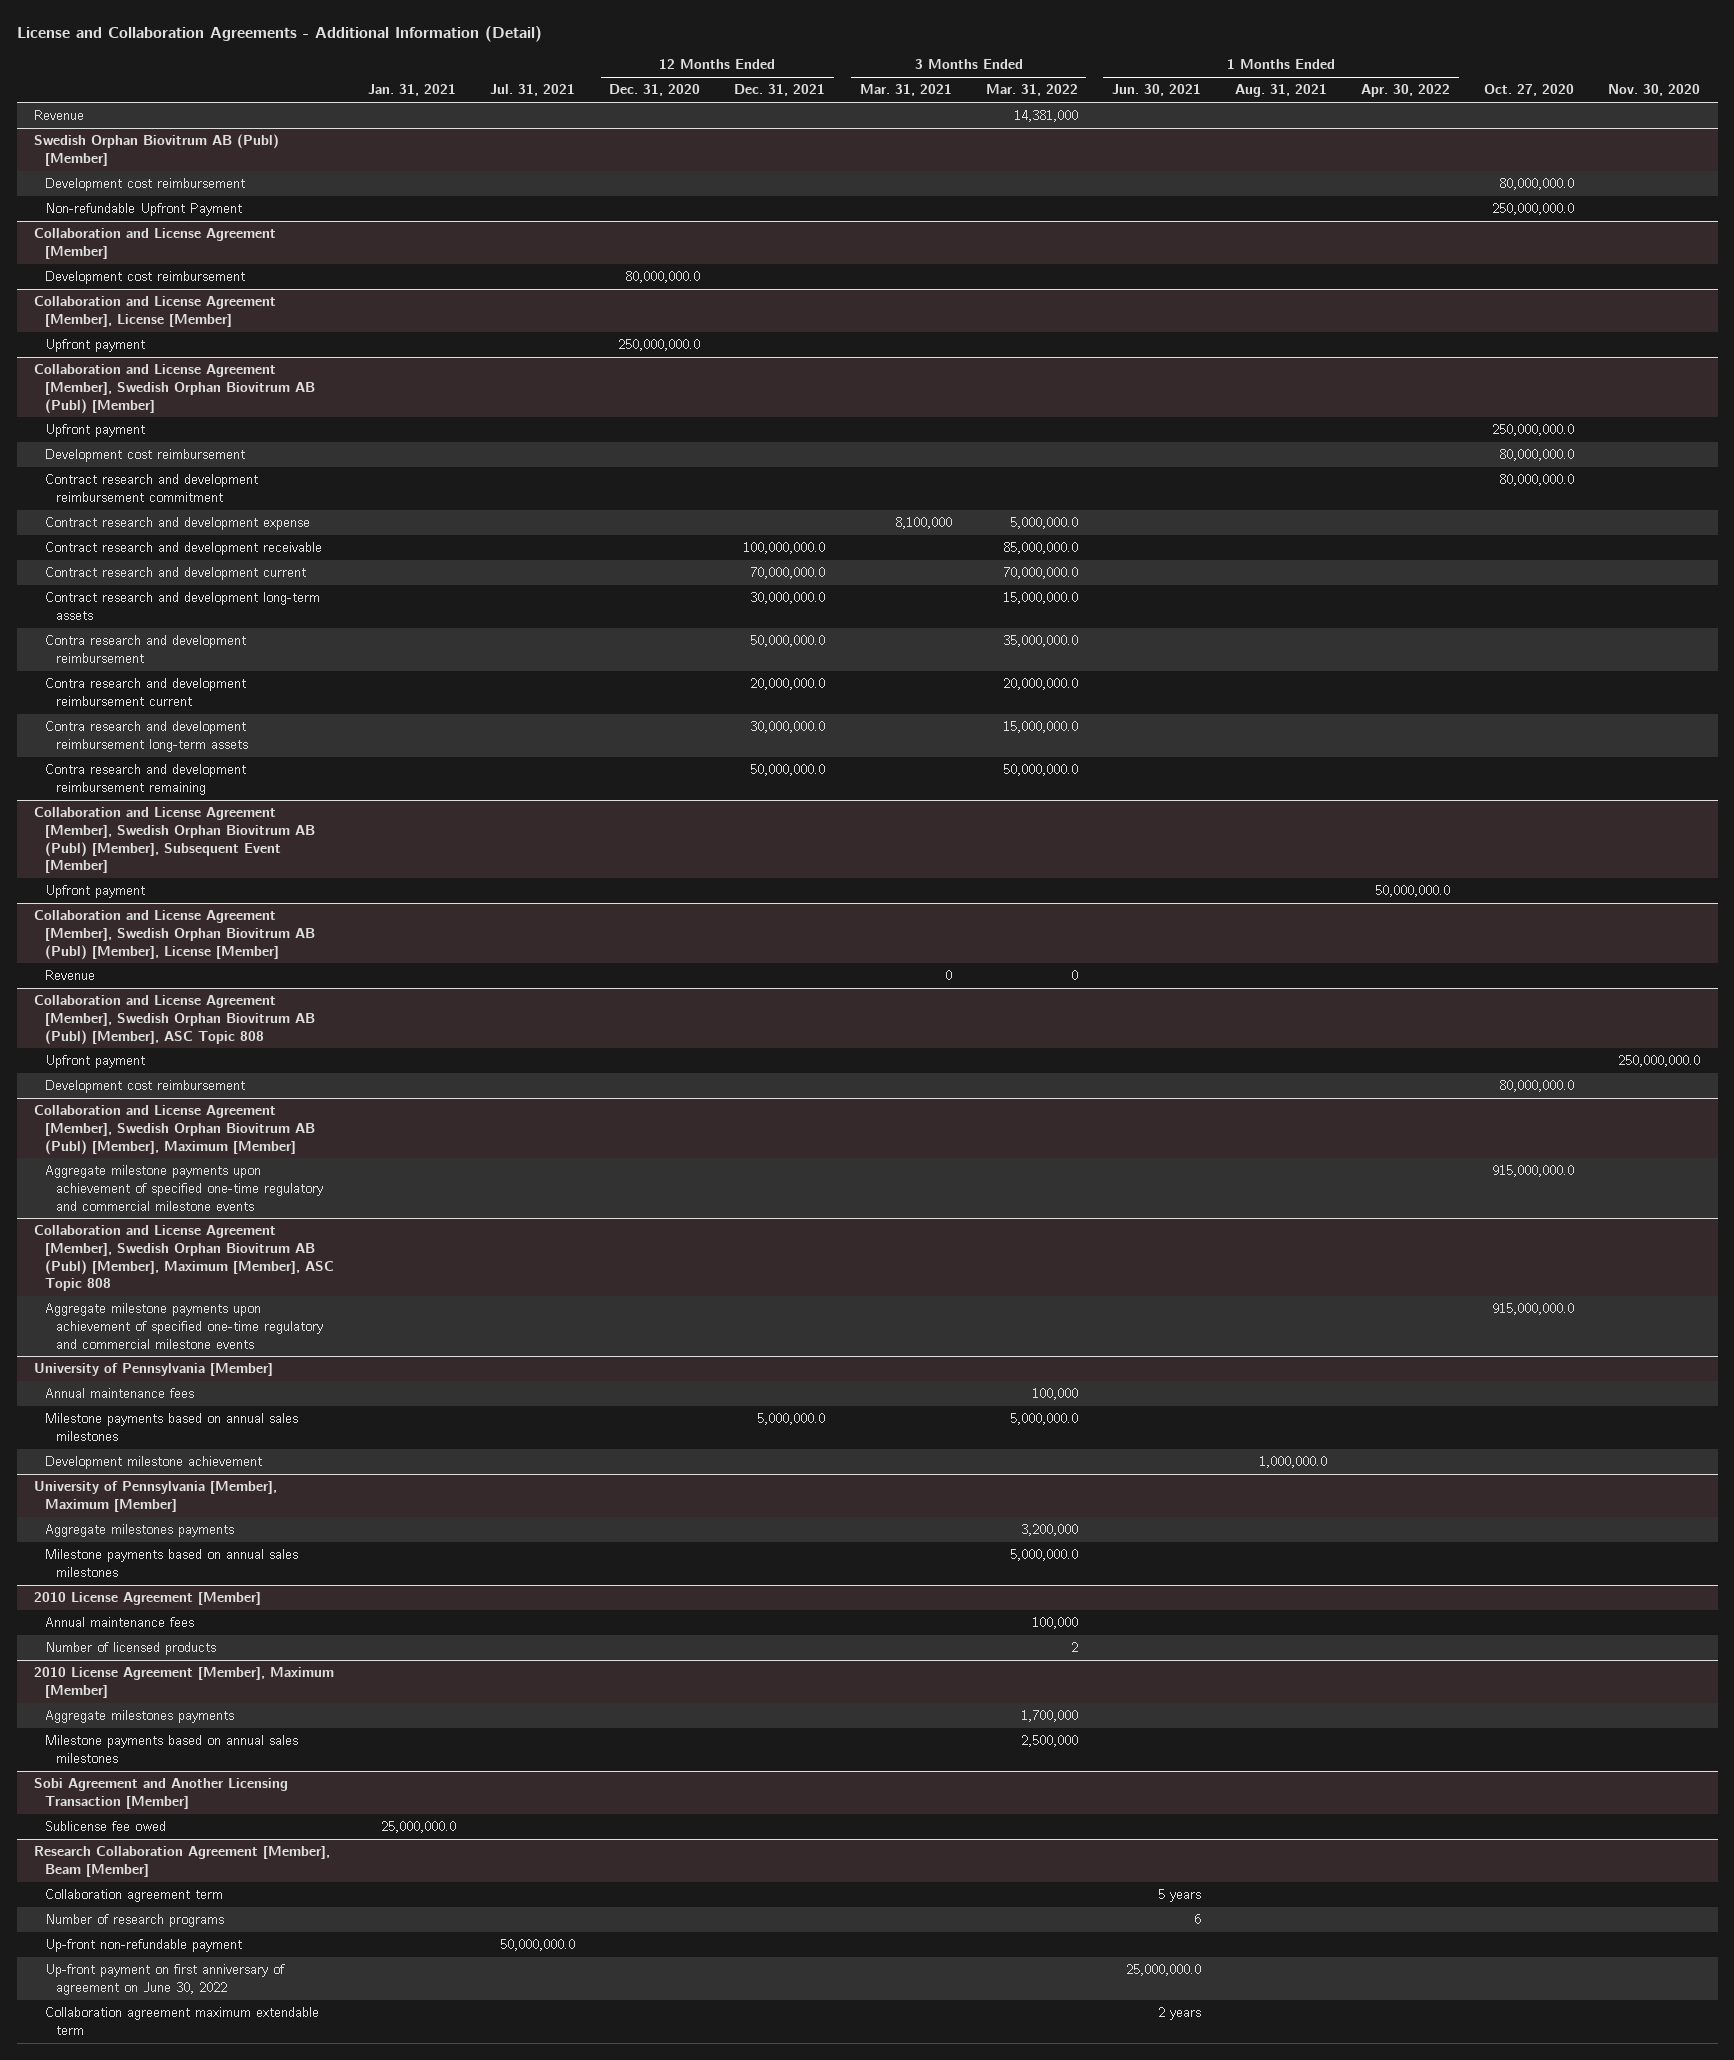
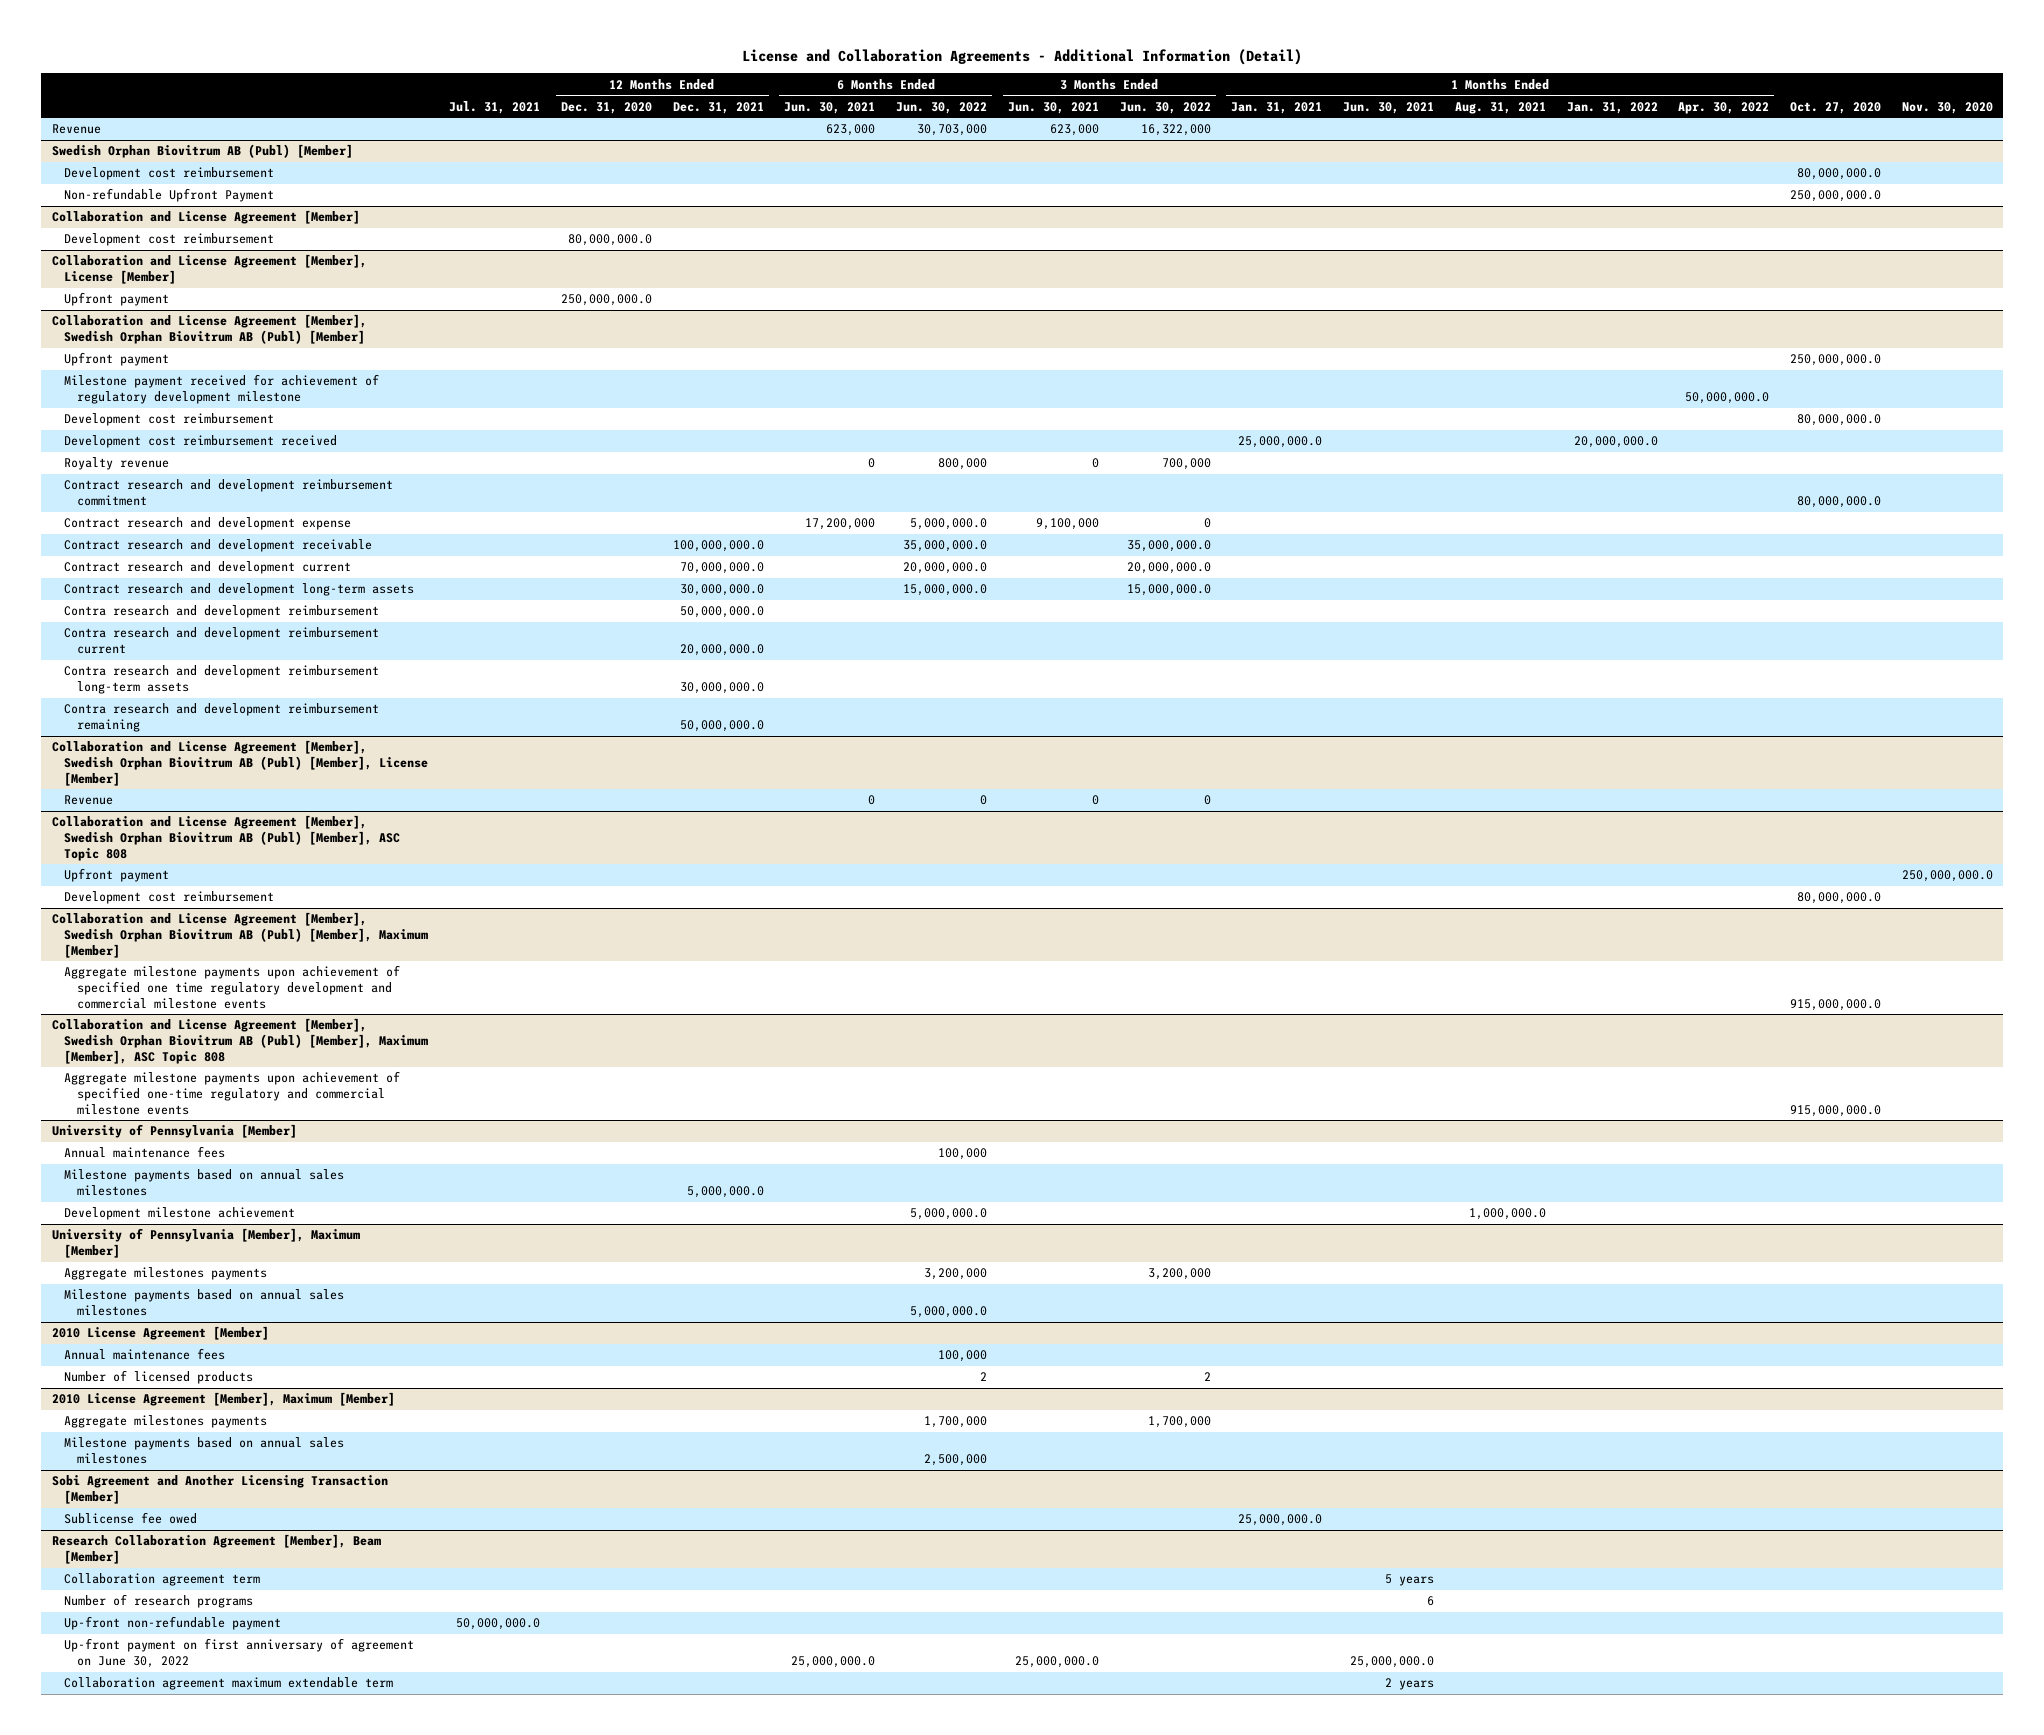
- | Jan. 31, 2021 | Jul. 31, 2021 | 12 Months Ended Dec. 31, 2020 | 12 Months Ended Dec. 31, 2021 | 3 Months Ended Mar. 31, 2021 | 3 Months Ended Mar. 31, 2022 | 1 Months Ended Jun. 30, 2021 | 1 Months Ended Aug. 31, 2021 | 1 Months Ended Apr. 30, 2022 | Oct. 27, 2020 | Nov. 30, 2020
+ | Jul. 31, 2021 | 12 Months Ended Dec. 31, 2020 | 12 Months Ended Dec. 31, 2021 | 6 Months Ended Jun. 30, 2021 | 6 Months Ended Jun. 30, 2022 | 3 Months Ended Jun. 30, 2021 | 3 Months Ended Jun. 30, 2022 | 1 Months Ended Jan. 31, 2021 | 1 Months Ended Jun. 30, 2021 | 1 Months Ended Aug. 31, 2021 | 1 Months Ended Jan. 31, 2022 | 1 Months Ended Apr. 30, 2022 | Oct. 27, 2020 | Nov. 30, 2020
@ Collaboration and License Agreement [Member], Swedish Orphan Biovitrum AB (Publ) [Member]
+ Milestone payment received for achievement of regulatory development milestone | | | | | | | | | | | | 50,000,000.0 | |
+ Development cost reimbursement received | | | | | | | | 25,000,000.0 | | | 20,000,000.0 | | |
+ Royalty revenue | | | | 0 | 800,000 | 0 | 700,000 | | | | | | |
- Collaboration and License Agreement [Member], Swedish Orphan Biovitrum AB (Publ) [Member], Subsequent Event [Member]
- Upfront payment | | | | | | | | | 50,000,000.0 | |
@ Collaboration and License Agreement [Member], Swedish Orphan Biovitrum AB (Publ) [Member], Maximum [Member]
- Aggregate milestone payments upon achievement of specified one-time regulatory and commercial milestone events | | | | | | | | | | 915,000,000.0 |
+ Aggregate milestone payments upon achievement of specified one time regulatory development and commercial milestone events | | | | | | | | | | | | | 915,000,000.0 |

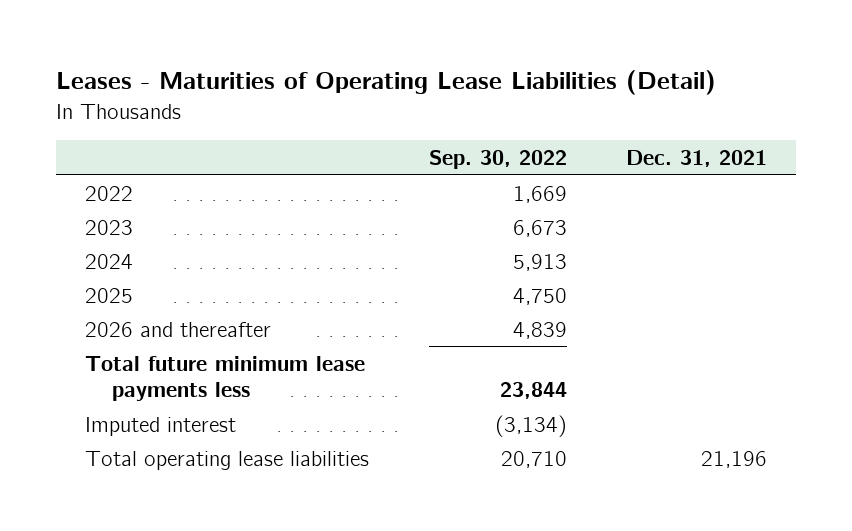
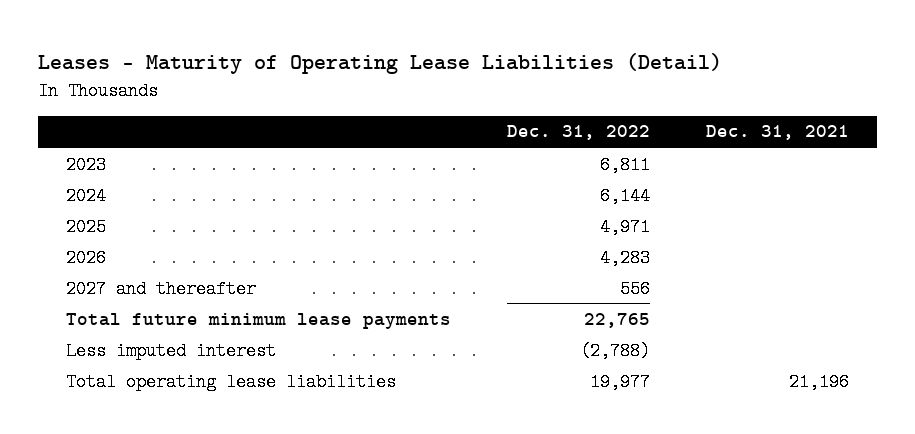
- Leases - Maturities of Operating Lease Liabilities (Detail)
+ Leases - Maturity of Operating Lease Liabilities (Detail)
- | Sep. 30, 2022 | Dec. 31, 2021
+ | Dec. 31, 2022 | Dec. 31, 2021
- 2022 | 1,669 |
- 2026 and thereafter | 4,839 |
- Total future minimum lease payments less | 23,844 |
- Imputed interest | (3,134) |
+ 2026 | 4,283 |
+ 2027 and thereafter | 556 |
+ Total future minimum lease payments | 22,765 |
+ Less imputed interest | (2,788) |

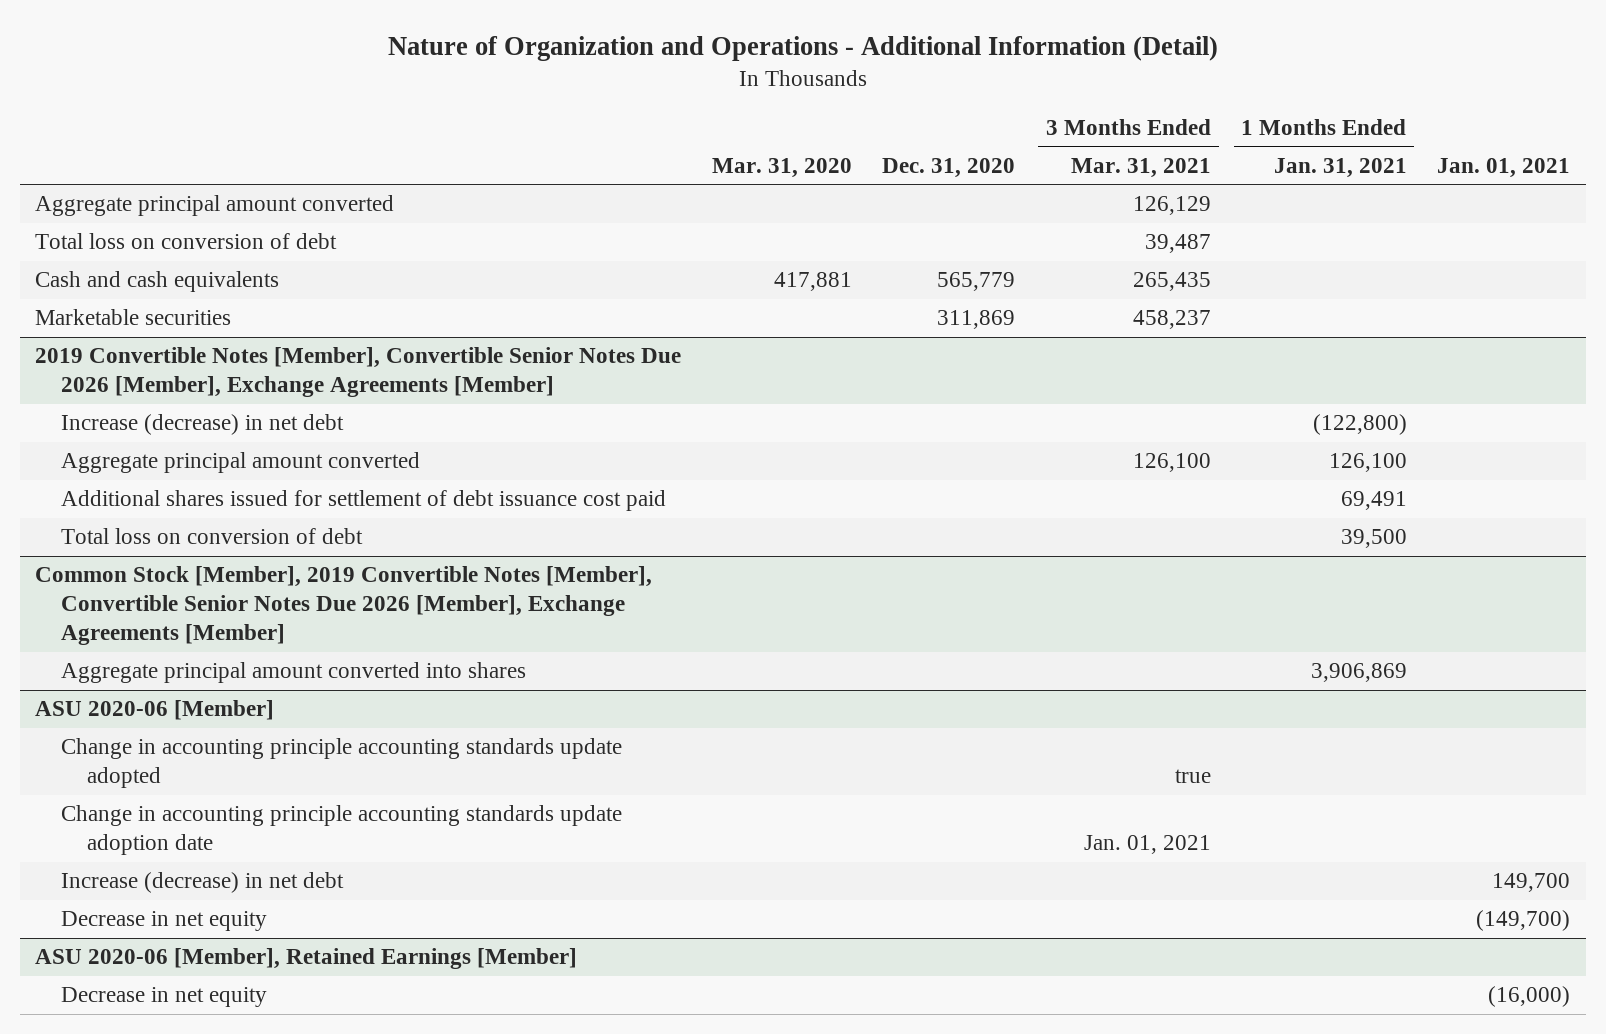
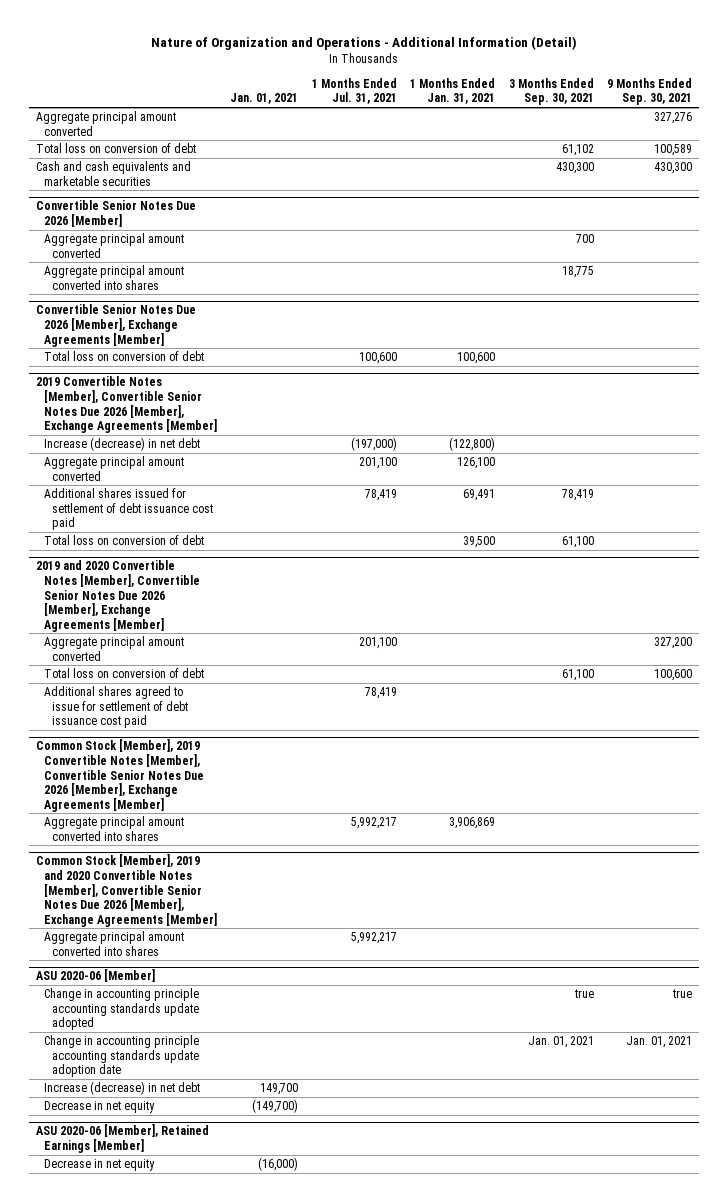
- | Mar. 31, 2020 | Dec. 31, 2020 | 3 Months Ended Mar. 31, 2021 | 1 Months Ended Jan. 31, 2021 | Jan. 01, 2021
+ | Jan. 01, 2021 | 1 Months Ended Jul. 31, 2021 | 1 Months Ended Jan. 31, 2021 | 3 Months Ended Sep. 30, 2021 | 9 Months Ended Sep. 30, 2021
- Cash and cash equivalents | 417,881 | 565,779 | 265,435 | |
- Marketable securities | | 311,869 | 458,237 | |
+ Cash and cash equivalents and marketable securities | | | | 430,300 | 430,300
+ Convertible Senior Notes Due 2026 [Member]
+ Aggregate principal amount converted | | | | 700 |
+ Aggregate principal amount converted into shares | | | | 18,775 |
+ Convertible Senior Notes Due 2026 [Member], Exchange Agreements [Member]
+ Total loss on conversion of debt | | 100,600 | 100,600 | |
+ 2019 and 2020 Convertible Notes [Member], Convertible Senior Notes Due 2026 [Member], Exchange Agreements [Member]
+ Aggregate principal amount converted | | 201,100 | | | 327,200
+ Total loss on conversion of debt | | | | 61,100 | 100,600
+ Additional shares agreed to issue for settlement of debt issuance cost paid | | 78,419 | | |
+ Common Stock [Member], 2019 and 2020 Convertible Notes [Member], Convertible Senior Notes Due 2026 [Member], Exchange Agreements [Member]
+ Aggregate principal amount converted into shares | | 5,992,217 | | |

